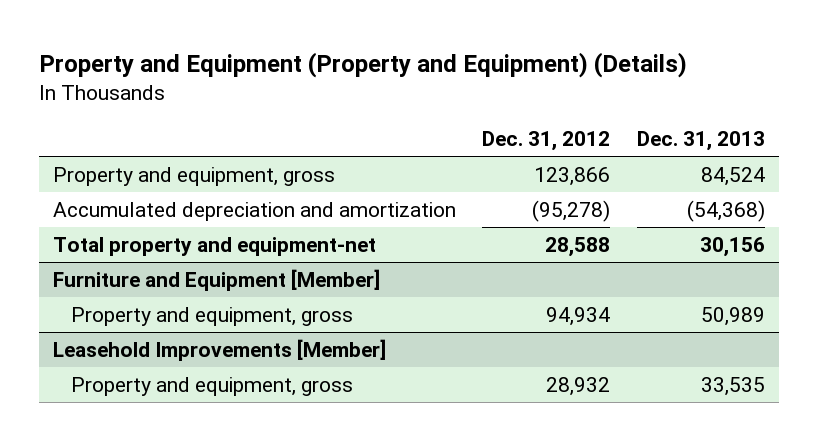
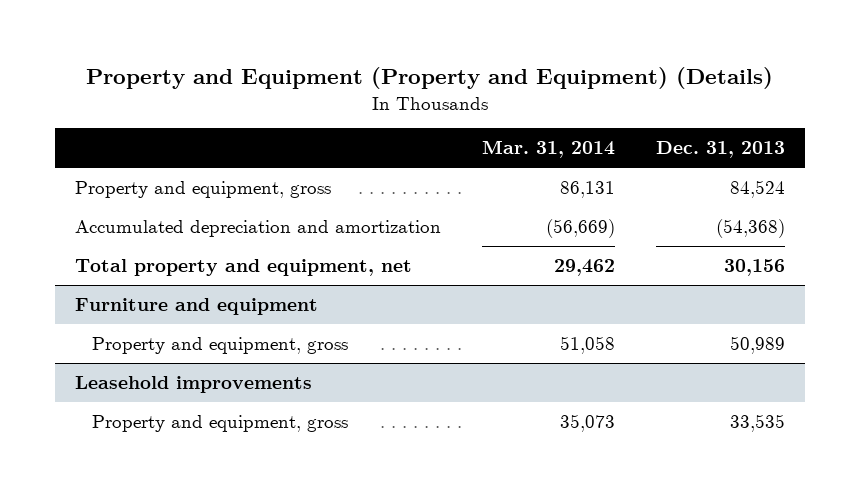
- | Dec. 31, 2012 | Dec. 31, 2013
+ | Mar. 31, 2014 | Dec. 31, 2013
- Total property and equipment-net | 28,588 | 30,156
- Furniture and Equipment [Member]
+ Total property and equipment, net | 29,462 | 30,156
+ Furniture and equipment
- Leasehold Improvements [Member]
+ Leasehold improvements

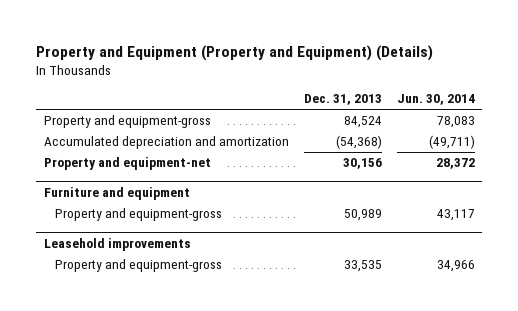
- | Mar. 31, 2014 | Dec. 31, 2013
+ | Dec. 31, 2013 | Jun. 30, 2014
- Property and equipment, gross | 86,131 | 84,524
+ Property and equipment-gross | 84,524 | 78,083
- Total property and equipment, net | 29,462 | 30,156
+ Property and equipment-net | 30,156 | 28,372
@ Furniture and equipment
- Property and equipment, gross | 51,058 | 50,989
+ Property and equipment-gross | 50,989 | 43,117
@ Leasehold improvements
- Property and equipment, gross | 35,073 | 33,535
+ Property and equipment-gross | 33,535 | 34,966

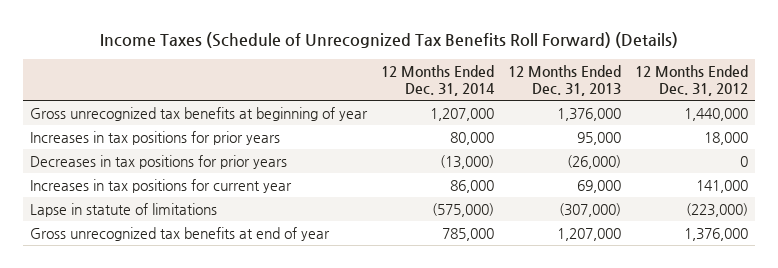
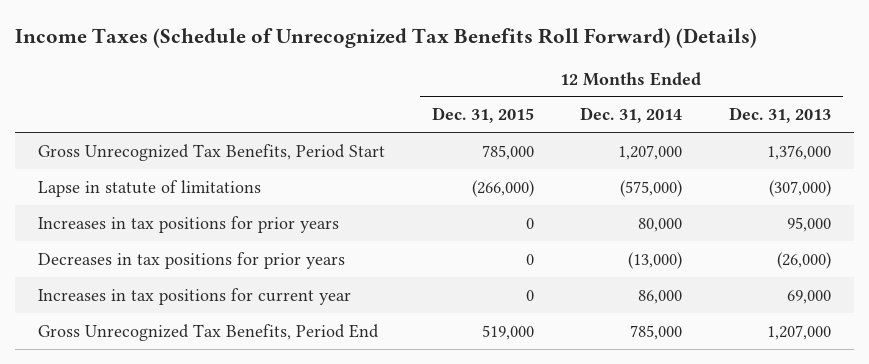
- | 12 Months Ended Dec. 31, 2014 | 12 Months Ended Dec. 31, 2013 | 12 Months Ended Dec. 31, 2012
+ | 12 Months Ended Dec. 31, 2015 | 12 Months Ended Dec. 31, 2014 | 12 Months Ended Dec. 31, 2013
- Gross unrecognized tax benefits at beginning of year | 1,207,000 | 1,376,000 | 1,440,000
+ Gross Unrecognized Tax Benefits, Period Start | 785,000 | 1,207,000 | 1,376,000
moved up: Lapse in statute of limitations | (266,000) | (575,000) | (307,000)
- Gross unrecognized tax benefits at end of year | 785,000 | 1,207,000 | 1,376,000
+ Gross Unrecognized Tax Benefits, Period End | 519,000 | 785,000 | 1,207,000

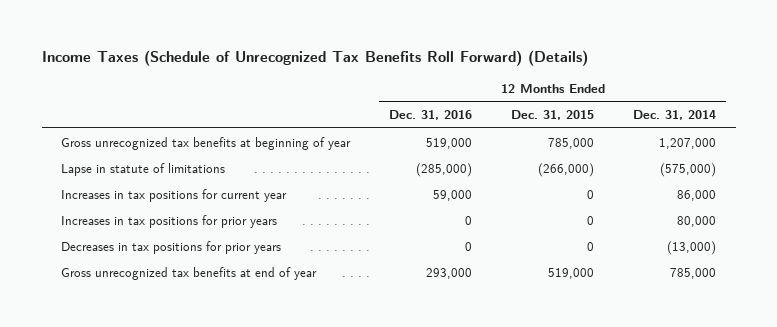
- | 12 Months Ended Dec. 31, 2015 | 12 Months Ended Dec. 31, 2014 | 12 Months Ended Dec. 31, 2013
+ | 12 Months Ended Dec. 31, 2016 | 12 Months Ended Dec. 31, 2015 | 12 Months Ended Dec. 31, 2014
- Gross Unrecognized Tax Benefits, Period Start | 785,000 | 1,207,000 | 1,376,000
+ Gross unrecognized tax benefits at beginning of year | 519,000 | 785,000 | 1,207,000
moved up: Increases in tax positions for current year | 59,000 | 0 | 86,000
- Gross Unrecognized Tax Benefits, Period End | 519,000 | 785,000 | 1,207,000
+ Gross unrecognized tax benefits at end of year | 293,000 | 519,000 | 785,000

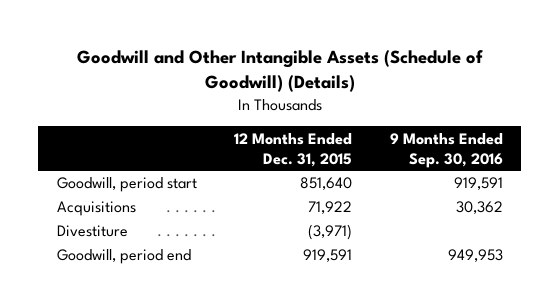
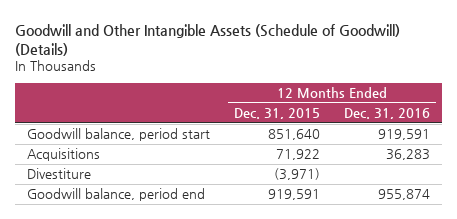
- | 12 Months Ended Dec. 31, 2015 | 9 Months Ended Sep. 30, 2016
+ | 12 Months Ended Dec. 31, 2015 | 12 Months Ended Dec. 31, 2016
- Goodwill, period start | 851,640 | 919,591
+ Goodwill balance, period start | 851,640 | 919,591
- Goodwill, period end | 919,591 | 949,953
+ Goodwill balance, period end | 919,591 | 955,874

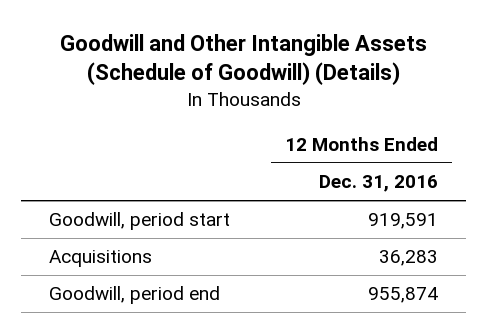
- | 12 Months Ended Dec. 31, 2015 | 12 Months Ended Dec. 31, 2016
+ | 12 Months Ended Dec. 31, 2016
- Goodwill balance, period start | 851,640 | 919,591
+ Goodwill, period start | 919,591
- Divestiture | (3,971) |
- Goodwill balance, period end | 919,591 | 955,874
+ Goodwill, period end | 955,874

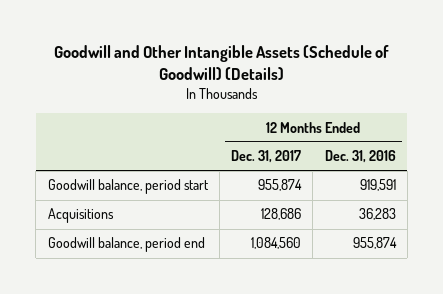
- | 12 Months Ended Dec. 31, 2016
+ | 12 Months Ended Dec. 31, 2017 | 12 Months Ended Dec. 31, 2016
- Goodwill, period start | 919,591
+ Goodwill balance, period start | 955,874 | 919,591
- Goodwill, period end | 955,874
+ Goodwill balance, period end | 1,084,560 | 955,874

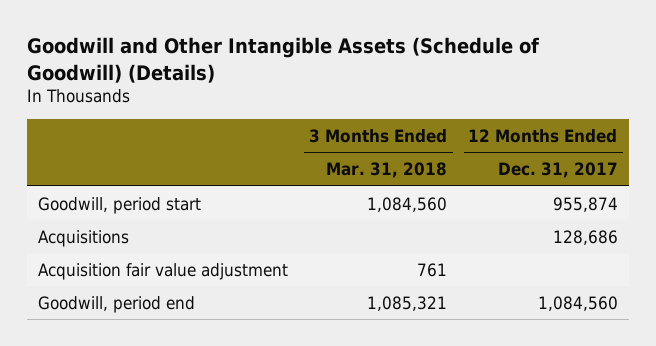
- | 12 Months Ended Dec. 31, 2017 | 12 Months Ended Dec. 31, 2016
+ | 3 Months Ended Mar. 31, 2018 | 12 Months Ended Dec. 31, 2017
- Goodwill balance, period start | 955,874 | 919,591
+ Goodwill, period start | 1,084,560 | 955,874
- Goodwill balance, period end | 1,084,560 | 955,874
+ Acquisition fair value adjustment | 761 |
+ Goodwill, period end | 1,085,321 | 1,084,560

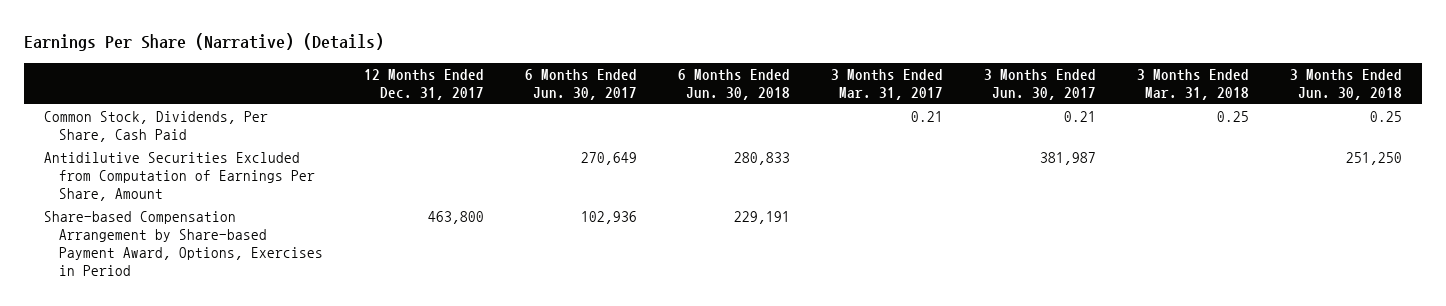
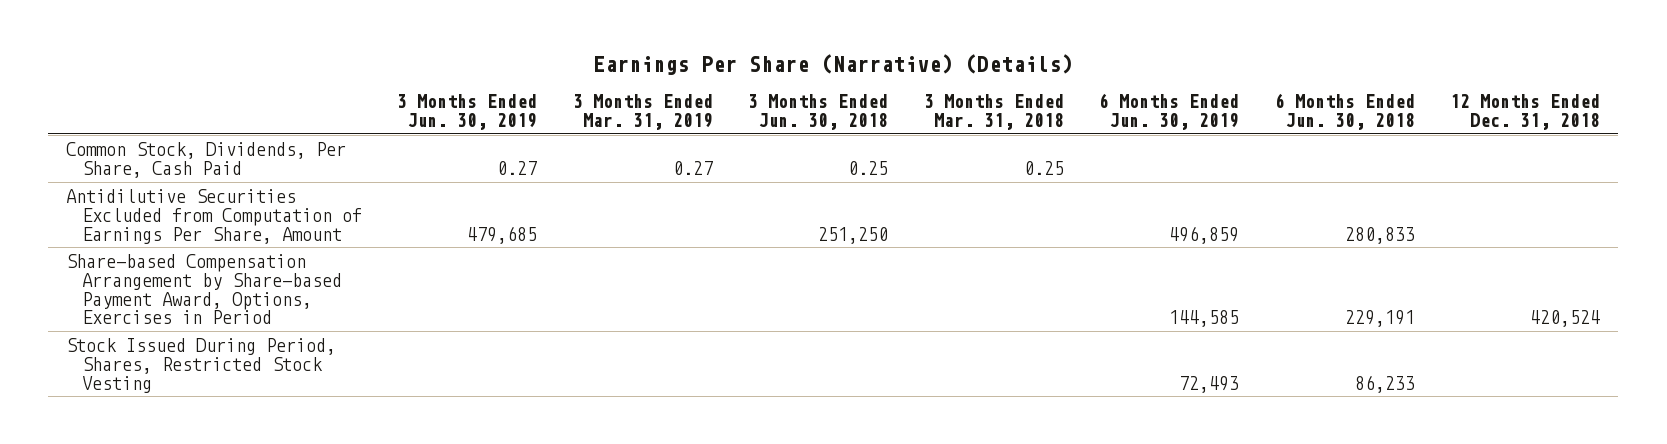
- | 12 Months Ended Dec. 31, 2017 | 6 Months Ended Jun. 30, 2017 | 6 Months Ended Jun. 30, 2018 | 3 Months Ended Mar. 31, 2017 | 3 Months Ended Jun. 30, 2017 | 3 Months Ended Mar. 31, 2018 | 3 Months Ended Jun. 30, 2018
+ | 3 Months Ended Jun. 30, 2019 | 3 Months Ended Mar. 31, 2019 | 3 Months Ended Jun. 30, 2018 | 3 Months Ended Mar. 31, 2018 | 6 Months Ended Jun. 30, 2019 | 6 Months Ended Jun. 30, 2018 | 12 Months Ended Dec. 31, 2018
+ Stock Issued During Period, Shares, Restricted Stock Vesting | | | | | 72,493 | 86,233 |

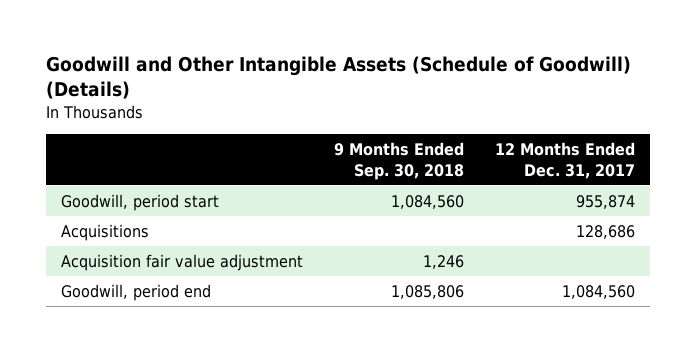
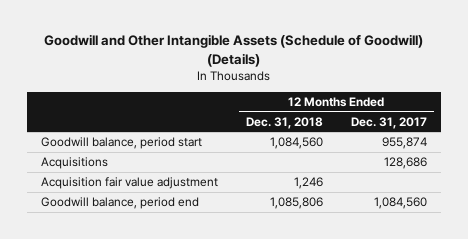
- | 9 Months Ended Sep. 30, 2018 | 12 Months Ended Dec. 31, 2017
+ | 12 Months Ended Dec. 31, 2018 | 12 Months Ended Dec. 31, 2017
- Goodwill, period start | 1,084,560 | 955,874
+ Goodwill balance, period start | 1,084,560 | 955,874
- Goodwill, period end | 1,085,806 | 1,084,560
+ Goodwill balance, period end | 1,085,806 | 1,084,560

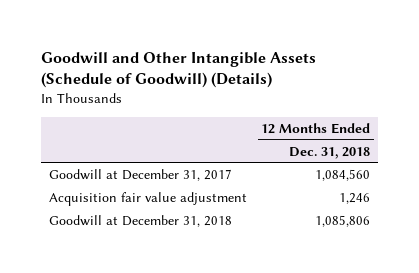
- | 12 Months Ended Dec. 31, 2018 | 12 Months Ended Dec. 31, 2017
+ | 12 Months Ended Dec. 31, 2018
- Goodwill balance, period start | 1,084,560 | 955,874
- Acquisitions | | 128,686
+ Goodwill at December 31, 2017 | 1,084,560
- Goodwill balance, period end | 1,085,806 | 1,084,560
+ Goodwill at December 31, 2018 | 1,085,806

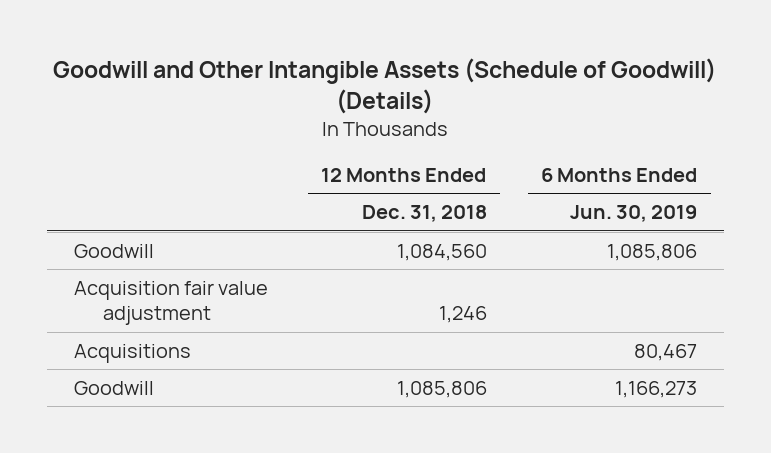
- | 12 Months Ended Dec. 31, 2018
+ | 12 Months Ended Dec. 31, 2018 | 6 Months Ended Jun. 30, 2019
- Goodwill at December 31, 2017 | 1,084,560
+ Goodwill | 1,084,560 | 1,085,806
- Goodwill at December 31, 2018 | 1,085,806
+ Acquisitions | | 80,467
+ Goodwill | 1,085,806 | 1,166,273

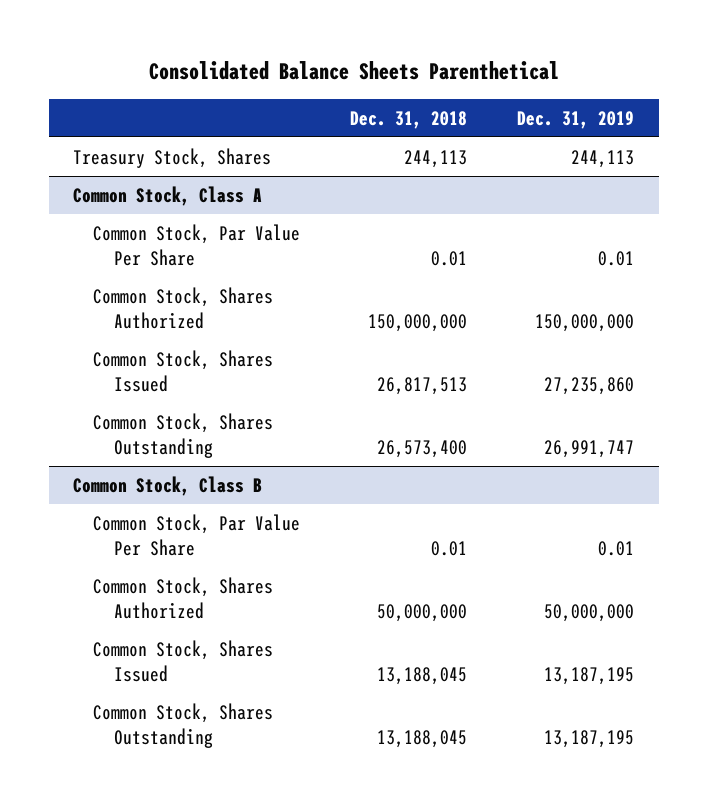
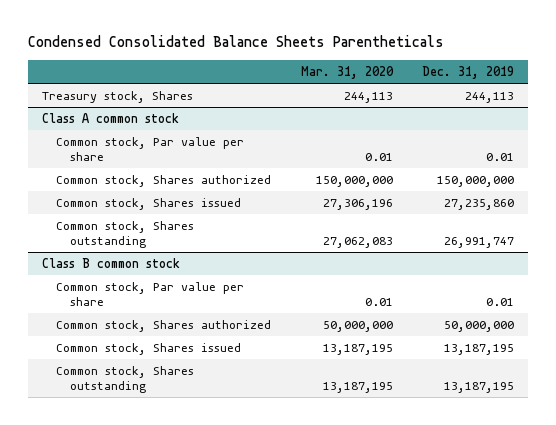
- Consolidated Balance Sheets Parenthetical
+ Condensed Consolidated Balance Sheets Parentheticals
- | Dec. 31, 2018 | Dec. 31, 2019
+ | Mar. 31, 2020 | Dec. 31, 2019
- Treasury Stock, Shares | 244,113 | 244,113
- Common Stock, Class A
- Common Stock, Par Value Per Share | 0.01 | 0.01
- Common Stock, Shares Authorized | 150,000,000 | 150,000,000
- Common Stock, Shares Issued | 26,817,513 | 27,235,860
- Common Stock, Shares Outstanding | 26,573,400 | 26,991,747
- Common Stock, Class B
- Common Stock, Par Value Per Share | 0.01 | 0.01
- Common Stock, Shares Authorized | 50,000,000 | 50,000,000
- Common Stock, Shares Issued | 13,188,045 | 13,187,195
- Common Stock, Shares Outstanding | 13,188,045 | 13,187,195
+ Treasury stock, Shares | 244,113 | 244,113
+ Class A common stock
+ Common stock, Par value per share | 0.01 | 0.01
+ Common stock, Shares authorized | 150,000,000 | 150,000,000
+ Common stock, Shares issued | 27,306,196 | 27,235,860
+ Common stock, Shares outstanding | 27,062,083 | 26,991,747
+ Class B common stock
+ Common stock, Par value per share | 0.01 | 0.01
+ Common stock, Shares authorized | 50,000,000 | 50,000,000
+ Common stock, Shares issued | 13,187,195 | 13,187,195
+ Common stock, Shares outstanding | 13,187,195 | 13,187,195

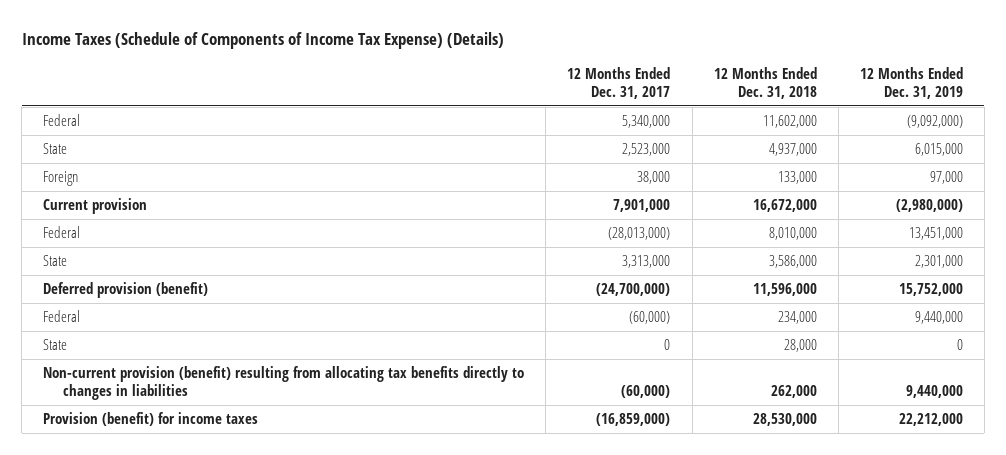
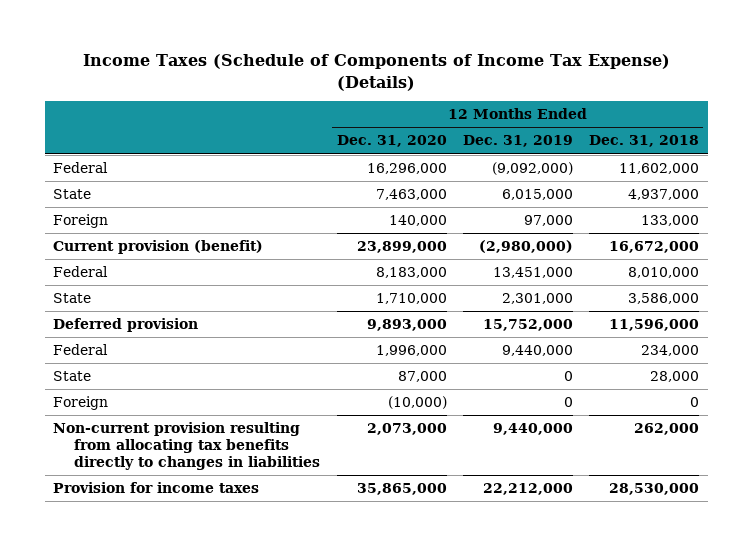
- | 12 Months Ended Dec. 31, 2017 | 12 Months Ended Dec. 31, 2018 | 12 Months Ended Dec. 31, 2019
+ | 12 Months Ended Dec. 31, 2020 | 12 Months Ended Dec. 31, 2019 | 12 Months Ended Dec. 31, 2018
- Current provision | 7,901,000 | 16,672,000 | (2,980,000)
+ Current provision (benefit) | 23,899,000 | (2,980,000) | 16,672,000
- Deferred provision (benefit) | (24,700,000) | 11,596,000 | 15,752,000
+ Deferred provision | 9,893,000 | 15,752,000 | 11,596,000
- Non-current provision (benefit) resulting from allocating tax benefits directly to changes in liabilities | (60,000) | 262,000 | 9,440,000
- Provision (benefit) for income taxes | (16,859,000) | 28,530,000 | 22,212,000
+ Foreign | (10,000) | 0 | 0
+ Non-current provision resulting from allocating tax benefits directly to changes in liabilities | 2,073,000 | 9,440,000 | 262,000
+ Provision for income taxes | 35,865,000 | 22,212,000 | 28,530,000

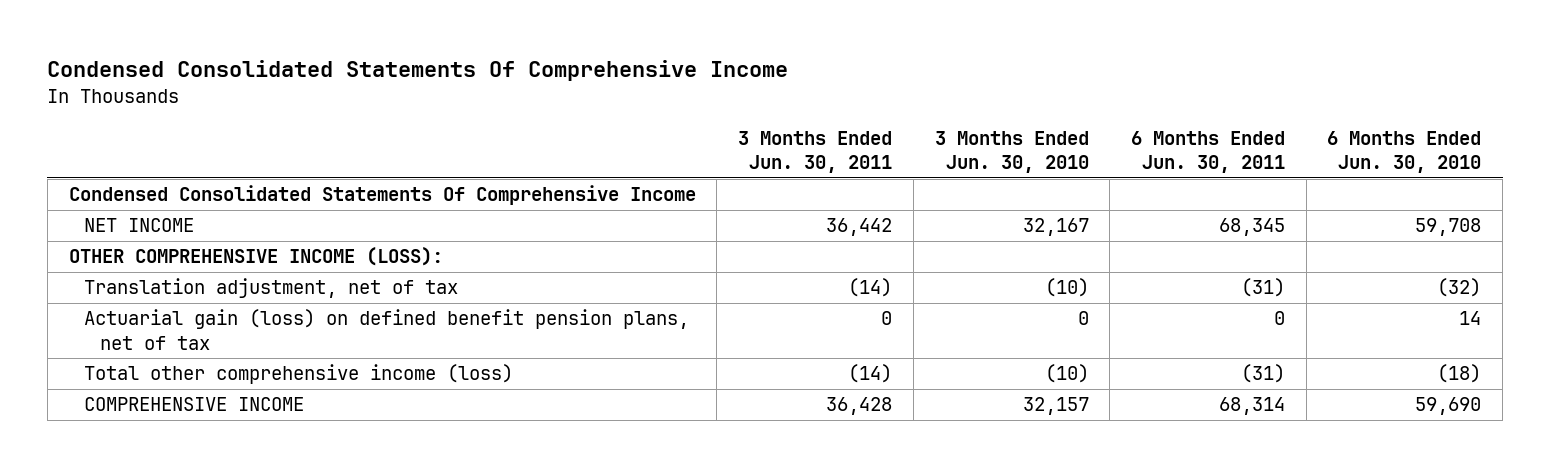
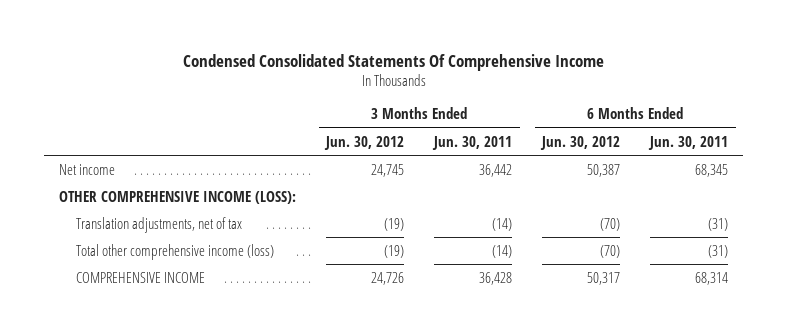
- | 3 Months Ended Jun. 30, 2011 | 3 Months Ended Jun. 30, 2010 | 6 Months Ended Jun. 30, 2011 | 6 Months Ended Jun. 30, 2010
+ | 3 Months Ended Jun. 30, 2012 | 3 Months Ended Jun. 30, 2011 | 6 Months Ended Jun. 30, 2012 | 6 Months Ended Jun. 30, 2011
- Condensed Consolidated Statements Of Comprehensive Income
- NET INCOME | 36,442 | 32,167 | 68,345 | 59,708
+ Net income | 24,745 | 36,442 | 50,387 | 68,345
- Translation adjustment, net of tax | (14) | (10) | (31) | (32)
- Actuarial gain (loss) on defined benefit pension plans, net of tax | 0 | 0 | 0 | 14
+ Translation adjustments, net of tax | (19) | (14) | (70) | (31)

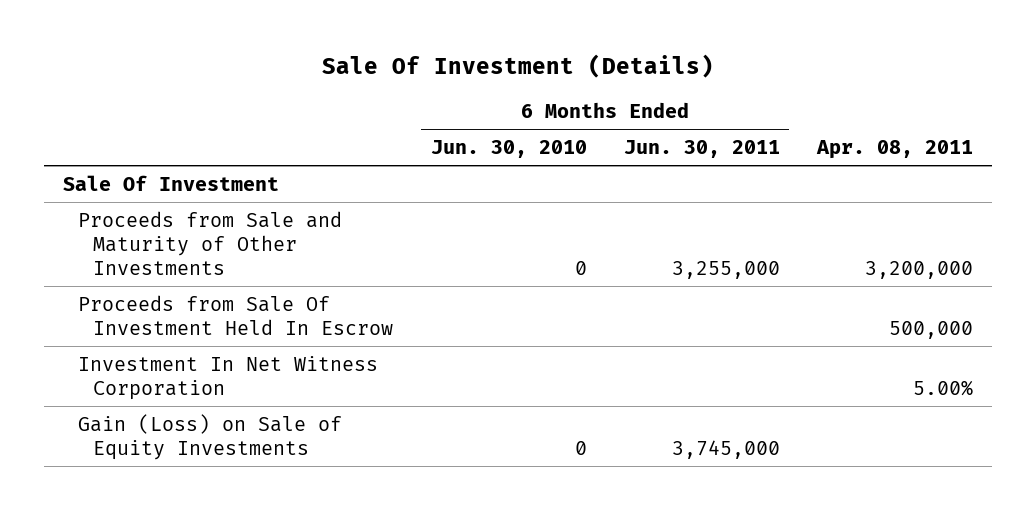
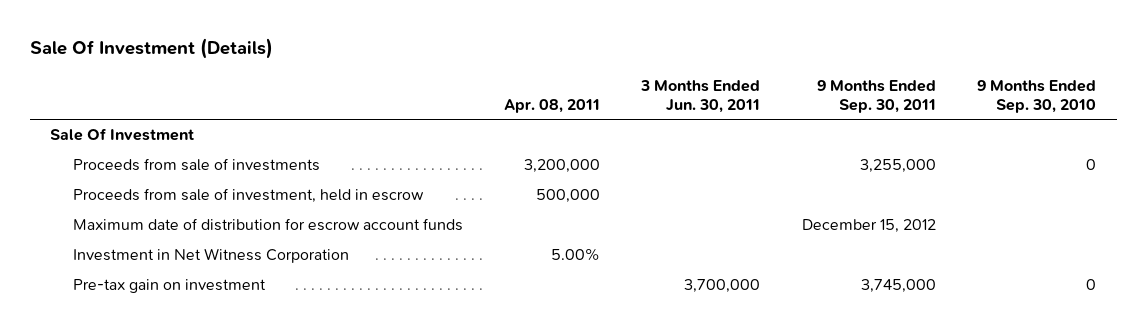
- | 6 Months Ended Jun. 30, 2010 | 6 Months Ended Jun. 30, 2011 | Apr. 08, 2011
+ | Apr. 08, 2011 | 3 Months Ended Jun. 30, 2011 | 9 Months Ended Sep. 30, 2011 | 9 Months Ended Sep. 30, 2010
- Proceeds from Sale and Maturity of Other Investments | 0 | 3,255,000 | 3,200,000
- Proceeds from Sale Of Investment Held In Escrow | | | 500,000
- Investment In Net Witness Corporation | | | 5.00%
- Gain (Loss) on Sale of Equity Investments | 0 | 3,745,000 |
+ Proceeds from sale of investments | 3,200,000 | | 3,255,000 | 0
+ Proceeds from sale of investment, held in escrow | 500,000 | | |
+ Maximum date of distribution for escrow account funds | | | December 15, 2012 |
+ Investment in Net Witness Corporation | 5.00% | | |
+ Pre-tax gain on investment | | 3,700,000 | 3,745,000 | 0

